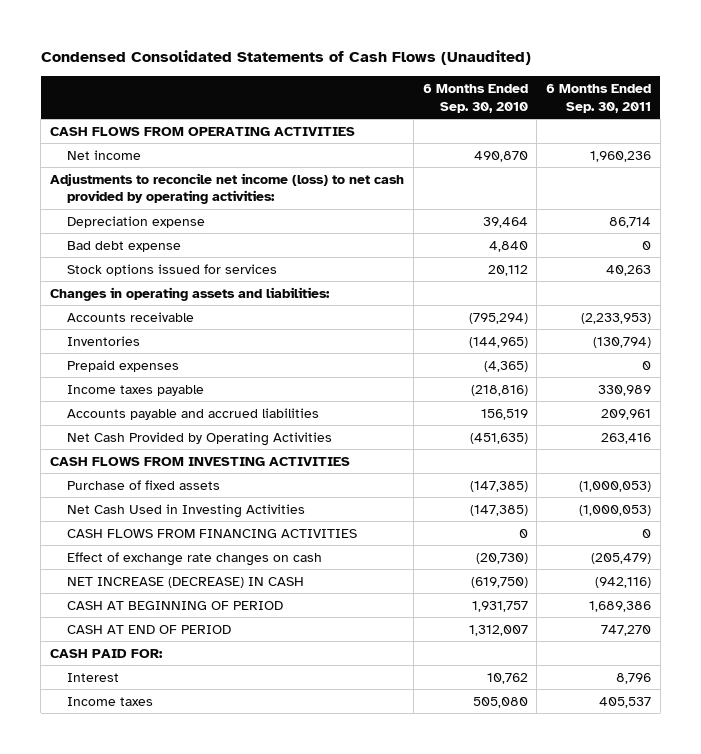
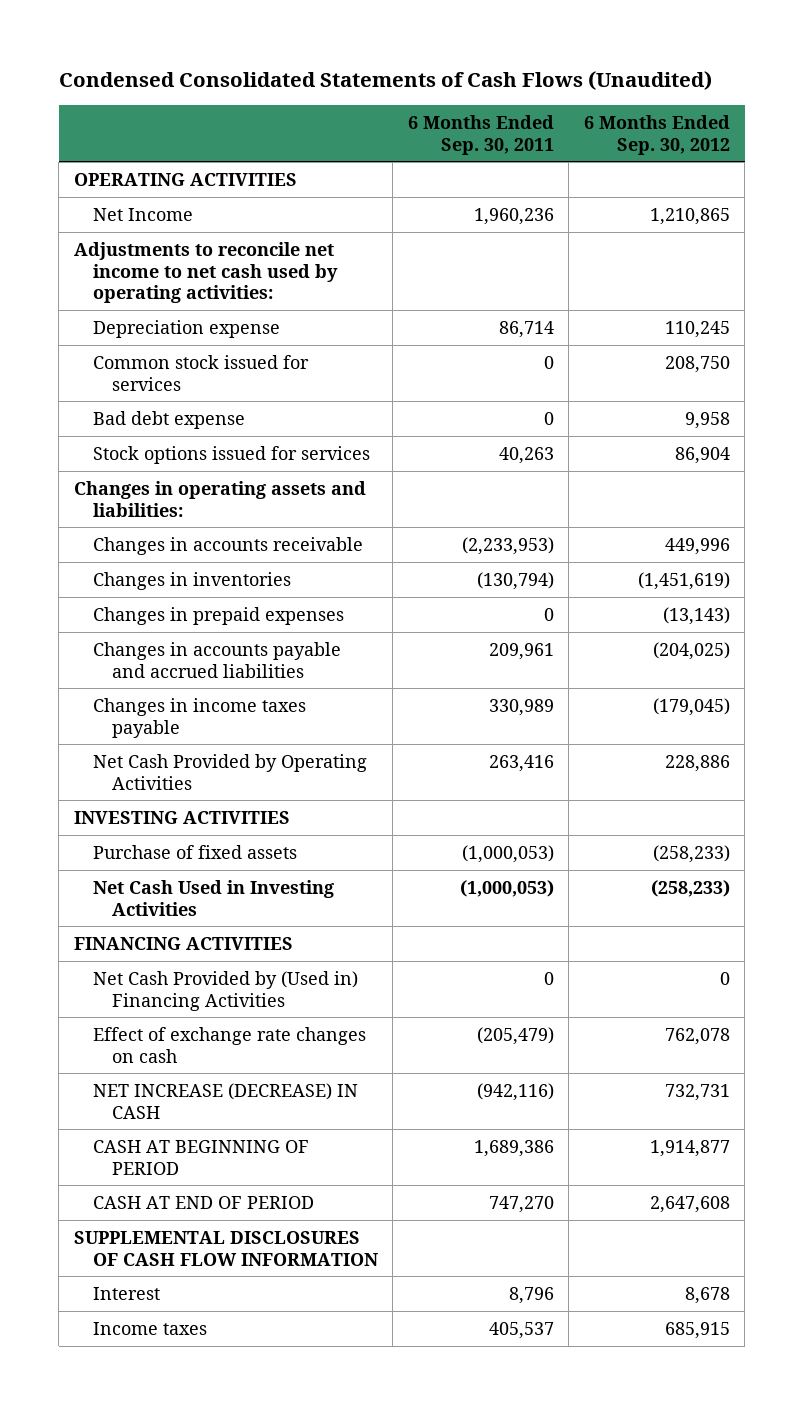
- | 6 Months Ended Sep. 30, 2010 | 6 Months Ended Sep. 30, 2011
+ | 6 Months Ended Sep. 30, 2011 | 6 Months Ended Sep. 30, 2012
- CASH FLOWS FROM OPERATING ACTIVITIES
- Net income | 490,870 | 1,960,236
- Adjustments to reconcile net income (loss) to net cash provided by operating activities:
+ OPERATING ACTIVITIES
+ Net Income | 1,960,236 | 1,210,865
+ Adjustments to reconcile net income to net cash used by operating activities:
+ Common stock issued for services | 0 | 208,750
- Accounts receivable | (795,294) | (2,233,953)
- Inventories | (144,965) | (130,794)
- Prepaid expenses | (4,365) | 0
- Income taxes payable | (218,816) | 330,989
- Accounts payable and accrued liabilities | 156,519 | 209,961
+ Changes in accounts receivable | (2,233,953) | 449,996
+ Changes in inventories | (130,794) | (1,451,619)
+ Changes in prepaid expenses | 0 | (13,143)
+ Changes in accounts payable and accrued liabilities | 209,961 | (204,025)
+ Changes in income taxes payable | 330,989 | (179,045)
- CASH FLOWS FROM INVESTING ACTIVITIES
+ INVESTING ACTIVITIES
- CASH FLOWS FROM FINANCING ACTIVITIES | 0 | 0
+ FINANCING ACTIVITIES
+ Net Cash Provided by (Used in) Financing Activities | 0 | 0
- CASH PAID FOR:
+ SUPPLEMENTAL DISCLOSURES OF CASH FLOW INFORMATION

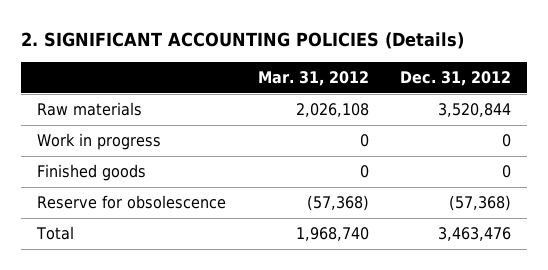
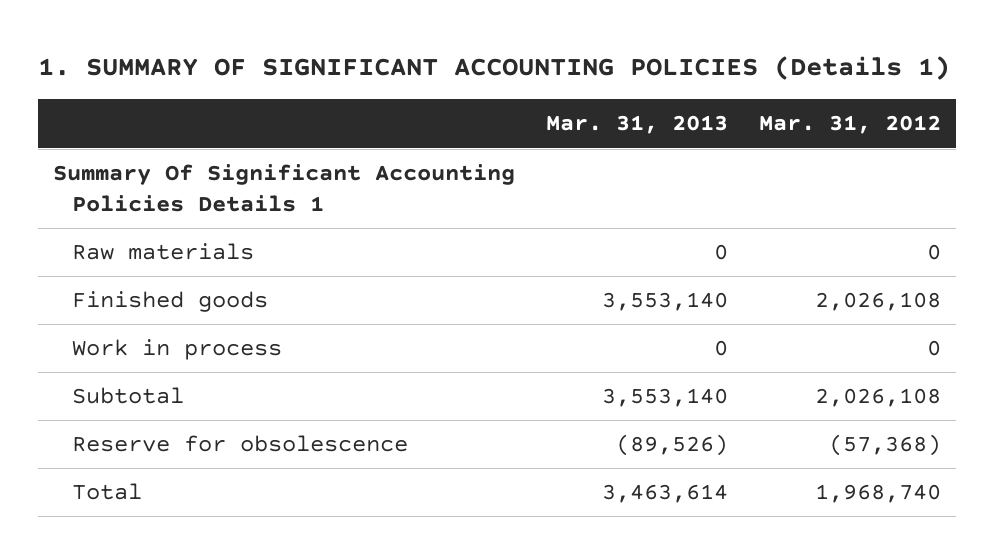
- 2. SIGNIFICANT ACCOUNTING POLICIES (Details)
+ 1. SUMMARY OF SIGNIFICANT ACCOUNTING POLICIES (Details 1)
- | Mar. 31, 2012 | Dec. 31, 2012
+ | Mar. 31, 2013 | Mar. 31, 2012
- Raw materials | 2,026,108 | 3,520,844
- Work in progress | 0 | 0
- Finished goods | 0 | 0
+ Summary Of Significant Accounting Policies Details 1
+ Raw materials | 0 | 0
+ Finished goods | 3,553,140 | 2,026,108
+ Work in process | 0 | 0
+ Subtotal | 3,553,140 | 2,026,108

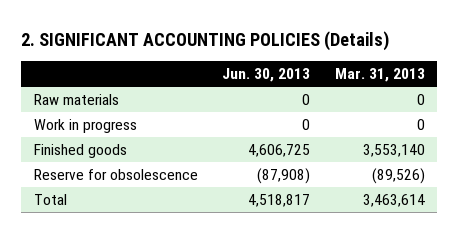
- 1. SUMMARY OF SIGNIFICANT ACCOUNTING POLICIES (Details 1)
+ 2. SIGNIFICANT ACCOUNTING POLICIES (Details)
- | Mar. 31, 2013 | Mar. 31, 2012
+ | Jun. 30, 2013 | Mar. 31, 2013
- Summary Of Significant Accounting Policies Details 1
+ Work in progress | 0 | 0
- Work in process | 0 | 0
- Subtotal | 3,553,140 | 2,026,108

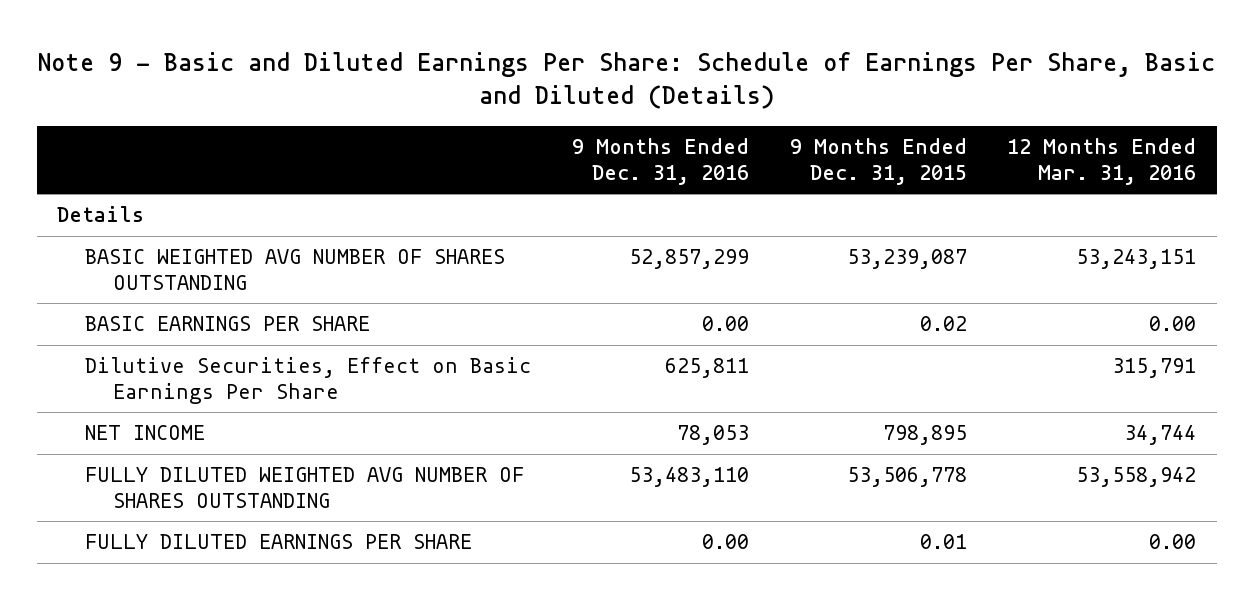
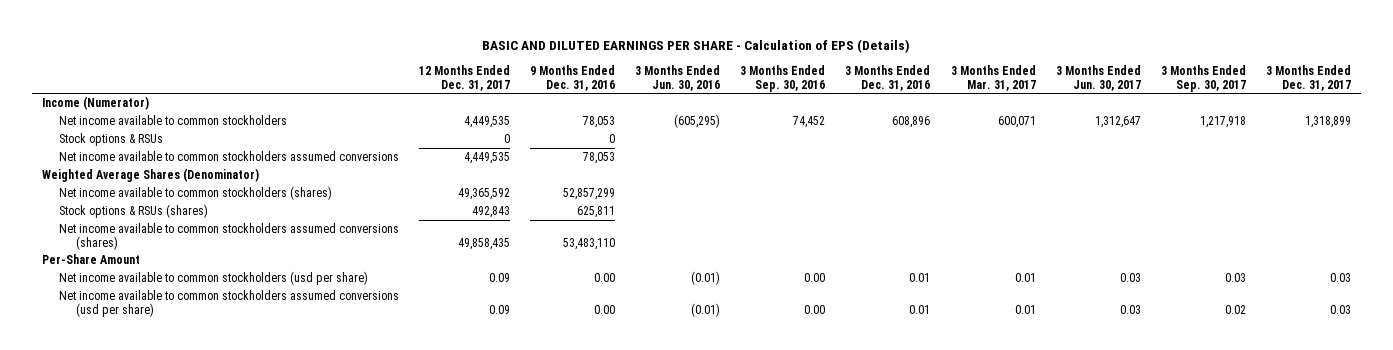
- Note 9 - Basic and Diluted Earnings Per Share: Schedule of Earnings Per Share, Basic and Diluted (Details)
+ BASIC AND DILUTED EARNINGS PER SHARE - Calculation of EPS (Details)
- | 9 Months Ended Dec. 31, 2016 | 9 Months Ended Dec. 31, 2015 | 12 Months Ended Mar. 31, 2016
+ | 12 Months Ended Dec. 31, 2017 | 9 Months Ended Dec. 31, 2016 | 3 Months Ended Jun. 30, 2016 | 3 Months Ended Sep. 30, 2016 | 3 Months Ended Dec. 31, 2016 | 3 Months Ended Mar. 31, 2017 | 3 Months Ended Jun. 30, 2017 | 3 Months Ended Sep. 30, 2017 | 3 Months Ended Dec. 31, 2017
- Details
- BASIC WEIGHTED AVG NUMBER OF SHARES OUTSTANDING | 52,857,299 | 53,239,087 | 53,243,151
- BASIC EARNINGS PER SHARE | 0.00 | 0.02 | 0.00
- Dilutive Securities, Effect on Basic Earnings Per Share | 625,811 | | 315,791
- NET INCOME | 78,053 | 798,895 | 34,744
- FULLY DILUTED WEIGHTED AVG NUMBER OF SHARES OUTSTANDING | 53,483,110 | 53,506,778 | 53,558,942
- FULLY DILUTED EARNINGS PER SHARE | 0.00 | 0.01 | 0.00
+ Income (Numerator)
+ Net income available to common stockholders | 4,449,535 | 78,053 | (605,295) | 74,452 | 608,896 | 600,071 | 1,312,647 | 1,217,918 | 1,318,899
+ Stock options & RSUs | 0 | 0 | | | | | | |
+ Net income available to common stockholders assumed conversions | 4,449,535 | 78,053 | | | | | | |
+ Weighted Average Shares (Denominator)
+ Net income available to common stockholders (shares) | 49,365,592 | 52,857,299 | | | | | | |
+ Stock options & RSUs (shares) | 492,843 | 625,811 | | | | | | |
+ Net income available to common stockholders assumed conversions (shares) | 49,858,435 | 53,483,110 | | | | | | |
+ Per-Share Amount
+ Net income available to common stockholders (usd per share) | 0.09 | 0.00 | (0.01) | 0.00 | 0.01 | 0.01 | 0.03 | 0.03 | 0.03
+ Net income available to common stockholders assumed conversions (usd per share) | 0.09 | 0.00 | (0.01) | 0.00 | 0.01 | 0.01 | 0.03 | 0.02 | 0.03

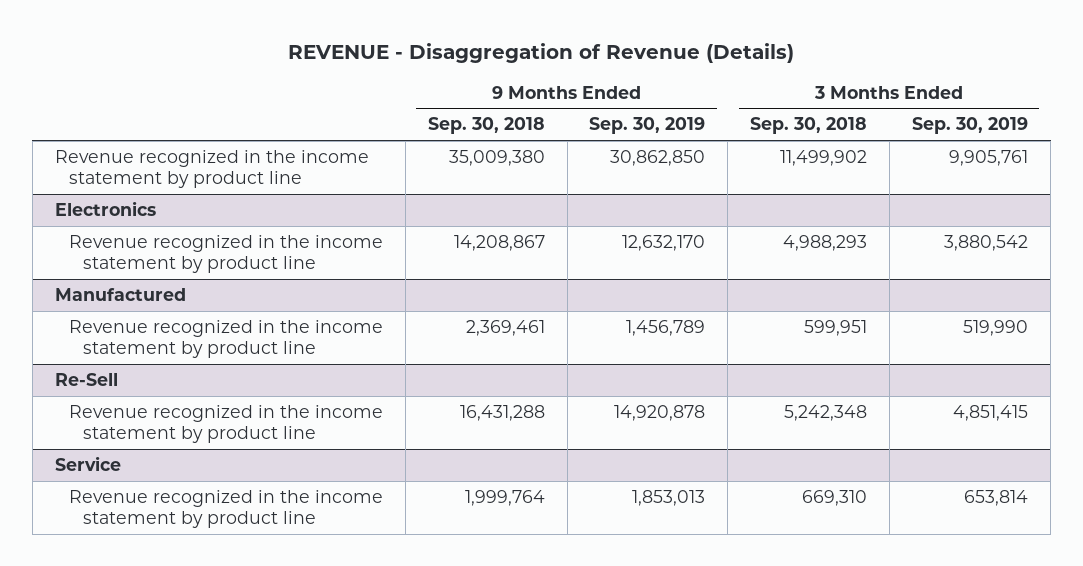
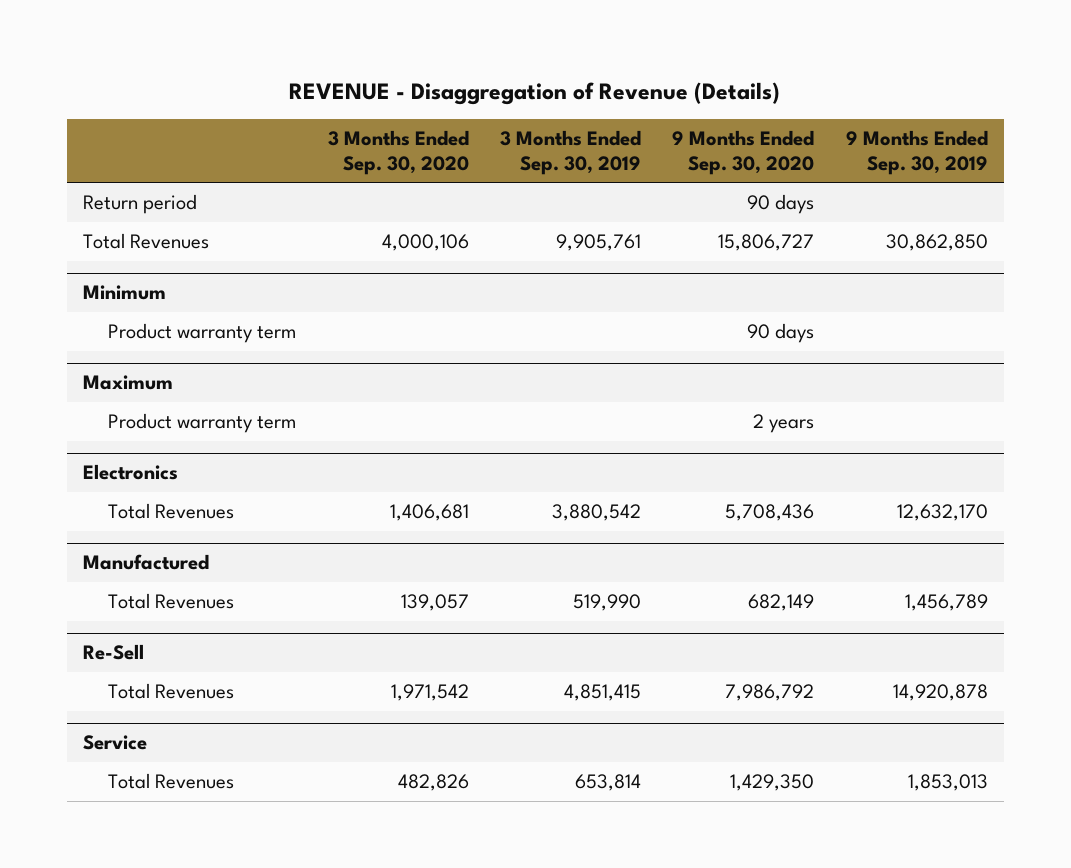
- | 9 Months Ended Sep. 30, 2018 | 9 Months Ended Sep. 30, 2019 | 3 Months Ended Sep. 30, 2018 | 3 Months Ended Sep. 30, 2019
+ | 3 Months Ended Sep. 30, 2020 | 3 Months Ended Sep. 30, 2019 | 9 Months Ended Sep. 30, 2020 | 9 Months Ended Sep. 30, 2019
- Revenue recognized in the income statement by product line | 35,009,380 | 30,862,850 | 11,499,902 | 9,905,761
+ Return period | | | 90 days |
+ Total Revenues | 4,000,106 | 9,905,761 | 15,806,727 | 30,862,850
+ Minimum
+ Product warranty term | | | 90 days |
+ Maximum
+ Product warranty term | | | 2 years |
@ Electronics
- Revenue recognized in the income statement by product line | 14,208,867 | 12,632,170 | 4,988,293 | 3,880,542
+ Total Revenues | 1,406,681 | 3,880,542 | 5,708,436 | 12,632,170
@ Manufactured
- Revenue recognized in the income statement by product line | 2,369,461 | 1,456,789 | 599,951 | 519,990
+ Total Revenues | 139,057 | 519,990 | 682,149 | 1,456,789
@ Re-Sell
- Revenue recognized in the income statement by product line | 16,431,288 | 14,920,878 | 5,242,348 | 4,851,415
+ Total Revenues | 1,971,542 | 4,851,415 | 7,986,792 | 14,920,878
@ Service
- Revenue recognized in the income statement by product line | 1,999,764 | 1,853,013 | 669,310 | 653,814
+ Total Revenues | 482,826 | 653,814 | 1,429,350 | 1,853,013

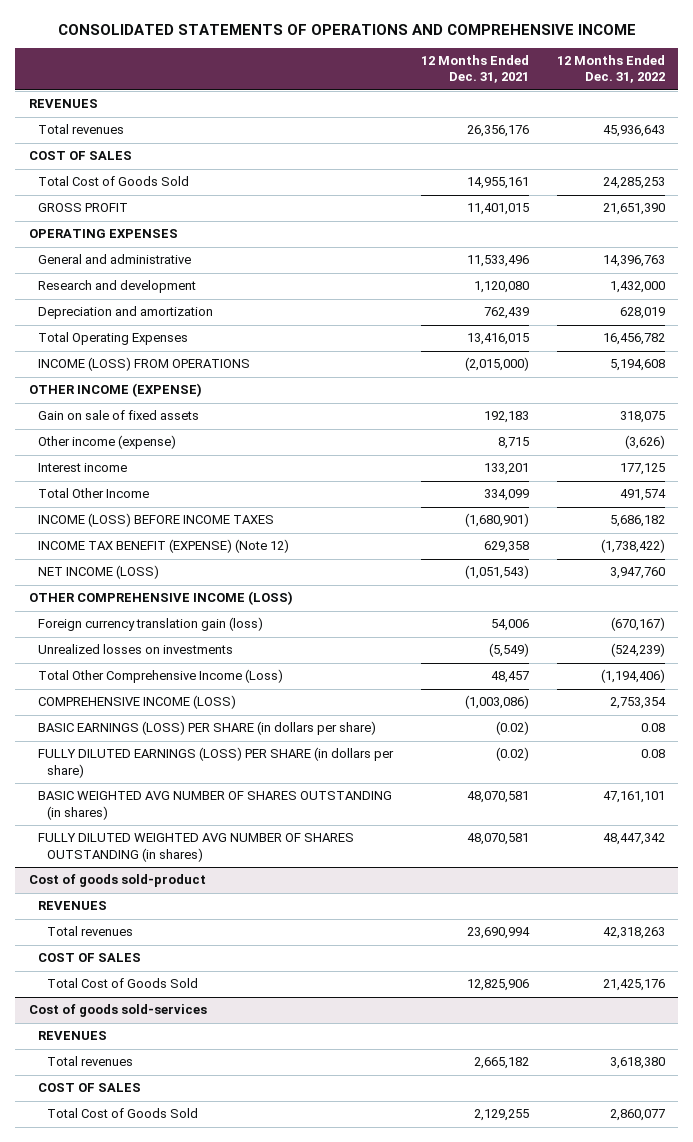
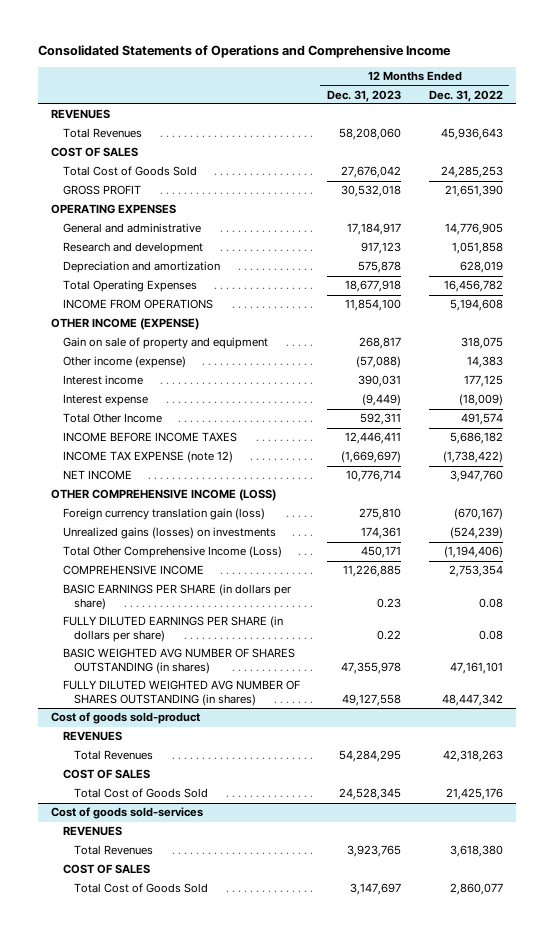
- CONSOLIDATED STATEMENTS OF OPERATIONS AND COMPREHENSIVE INCOME
+ Consolidated Statements of Operations and Comprehensive Income
- | 12 Months Ended Dec. 31, 2021 | 12 Months Ended Dec. 31, 2022
+ | 12 Months Ended Dec. 31, 2023 | 12 Months Ended Dec. 31, 2022
- Total revenues | 26,356,176 | 45,936,643
+ Total Revenues | 58,208,060 | 45,936,643
- General and administrative | 11,533,496 | 14,396,763
- Research and development | 1,120,080 | 1,432,000
+ General and administrative | 17,184,917 | 14,776,905
+ Research and development | 917,123 | 1,051,858
- INCOME (LOSS) FROM OPERATIONS | (2,015,000) | 5,194,608
+ INCOME FROM OPERATIONS | 11,854,100 | 5,194,608
- Gain on sale of fixed assets | 192,183 | 318,075
- Other income (expense) | 8,715 | (3,626)
+ Gain on sale of property and equipment | 268,817 | 318,075
+ Other income (expense) | (57,088) | 14,383
+ Interest expense | (9,449) | (18,009)
- INCOME (LOSS) BEFORE INCOME TAXES | (1,680,901) | 5,686,182
- INCOME TAX BENEFIT (EXPENSE) (Note 12) | 629,358 | (1,738,422)
- NET INCOME (LOSS) | (1,051,543) | 3,947,760
+ INCOME BEFORE INCOME TAXES | 12,446,411 | 5,686,182
+ INCOME TAX EXPENSE (note 12) | (1,669,697) | (1,738,422)
+ NET INCOME | 10,776,714 | 3,947,760
- Unrealized losses on investments | (5,549) | (524,239)
+ Unrealized gains (losses) on investments | 174,361 | (524,239)
- COMPREHENSIVE INCOME (LOSS) | (1,003,086) | 2,753,354
- BASIC EARNINGS (LOSS) PER SHARE (in dollars per share) | (0.02) | 0.08
- FULLY DILUTED EARNINGS (LOSS) PER SHARE (in dollars per share) | (0.02) | 0.08
+ COMPREHENSIVE INCOME | 11,226,885 | 2,753,354
+ BASIC EARNINGS PER SHARE (in dollars per share) | 0.23 | 0.08
+ FULLY DILUTED EARNINGS PER SHARE (in dollars per share) | 0.22 | 0.08
@ Cost of goods sold-product
- Total revenues | 23,690,994 | 42,318,263
+ Total Revenues | 54,284,295 | 42,318,263
@ Cost of goods sold-services
- Total revenues | 2,665,182 | 3,618,380
+ Total Revenues | 3,923,765 | 3,618,380

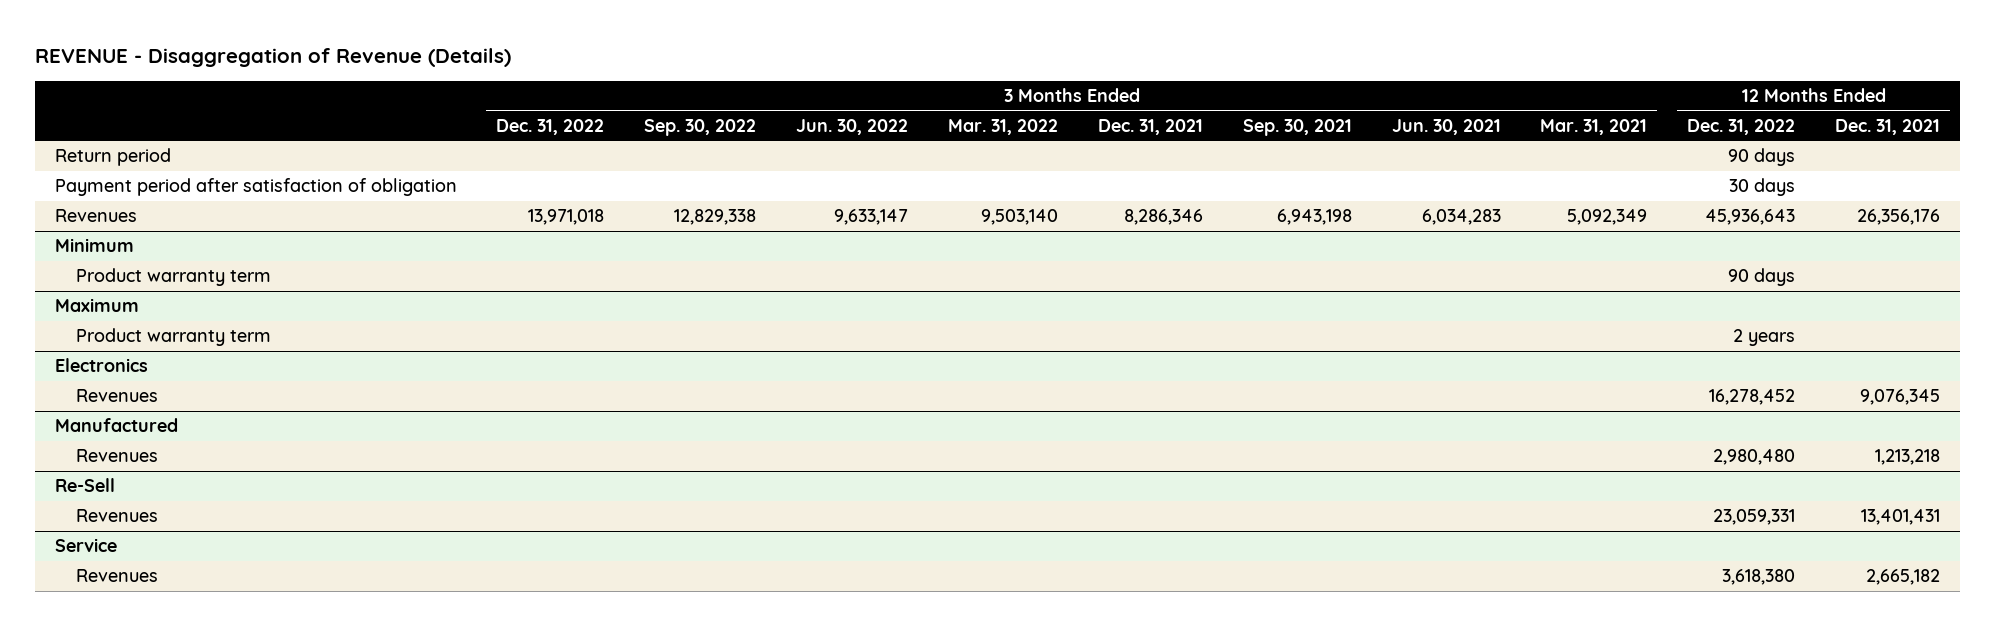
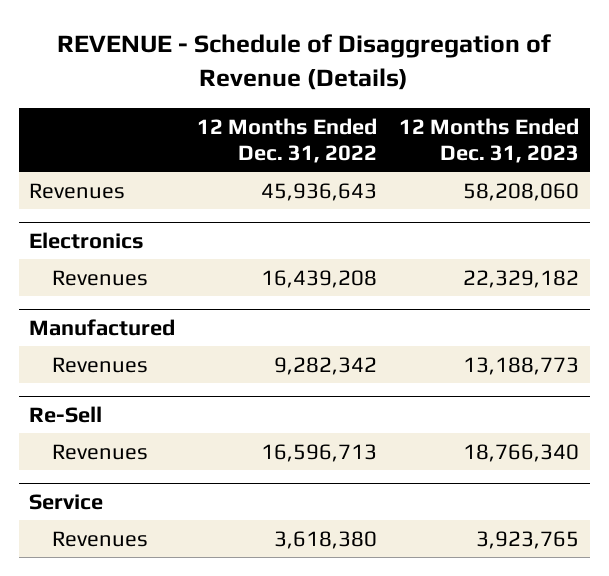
- REVENUE - Disaggregation of Revenue (Details)
+ REVENUE - Schedule of Disaggregation of Revenue (Details)
- | 3 Months Ended Dec. 31, 2022 | 3 Months Ended Sep. 30, 2022 | 3 Months Ended Jun. 30, 2022 | 3 Months Ended Mar. 31, 2022 | 3 Months Ended Dec. 31, 2021 | 3 Months Ended Sep. 30, 2021 | 3 Months Ended Jun. 30, 2021 | 3 Months Ended Mar. 31, 2021 | 12 Months Ended Dec. 31, 2022 | 12 Months Ended Dec. 31, 2021
+ | 12 Months Ended Dec. 31, 2022 | 12 Months Ended Dec. 31, 2023
- Return period | | | | | | | | | 90 days |
- Payment period after satisfaction of obligation | | | | | | | | | 30 days |
- Minimum
- Product warranty term | | | | | | | | | 90 days |
- Maximum
- Product warranty term | | | | | | | | | 2 years |
@ Electronics
- Revenues | | | | | | | | | 16,278,452 | 9,076,345
+ Revenues | 16,439,208 | 22,329,182
@ Manufactured
- Revenues | | | | | | | | | 2,980,480 | 1,213,218
+ Revenues | 9,282,342 | 13,188,773
@ Re-Sell
- Revenues | | | | | | | | | 23,059,331 | 13,401,431
+ Revenues | 16,596,713 | 18,766,340

